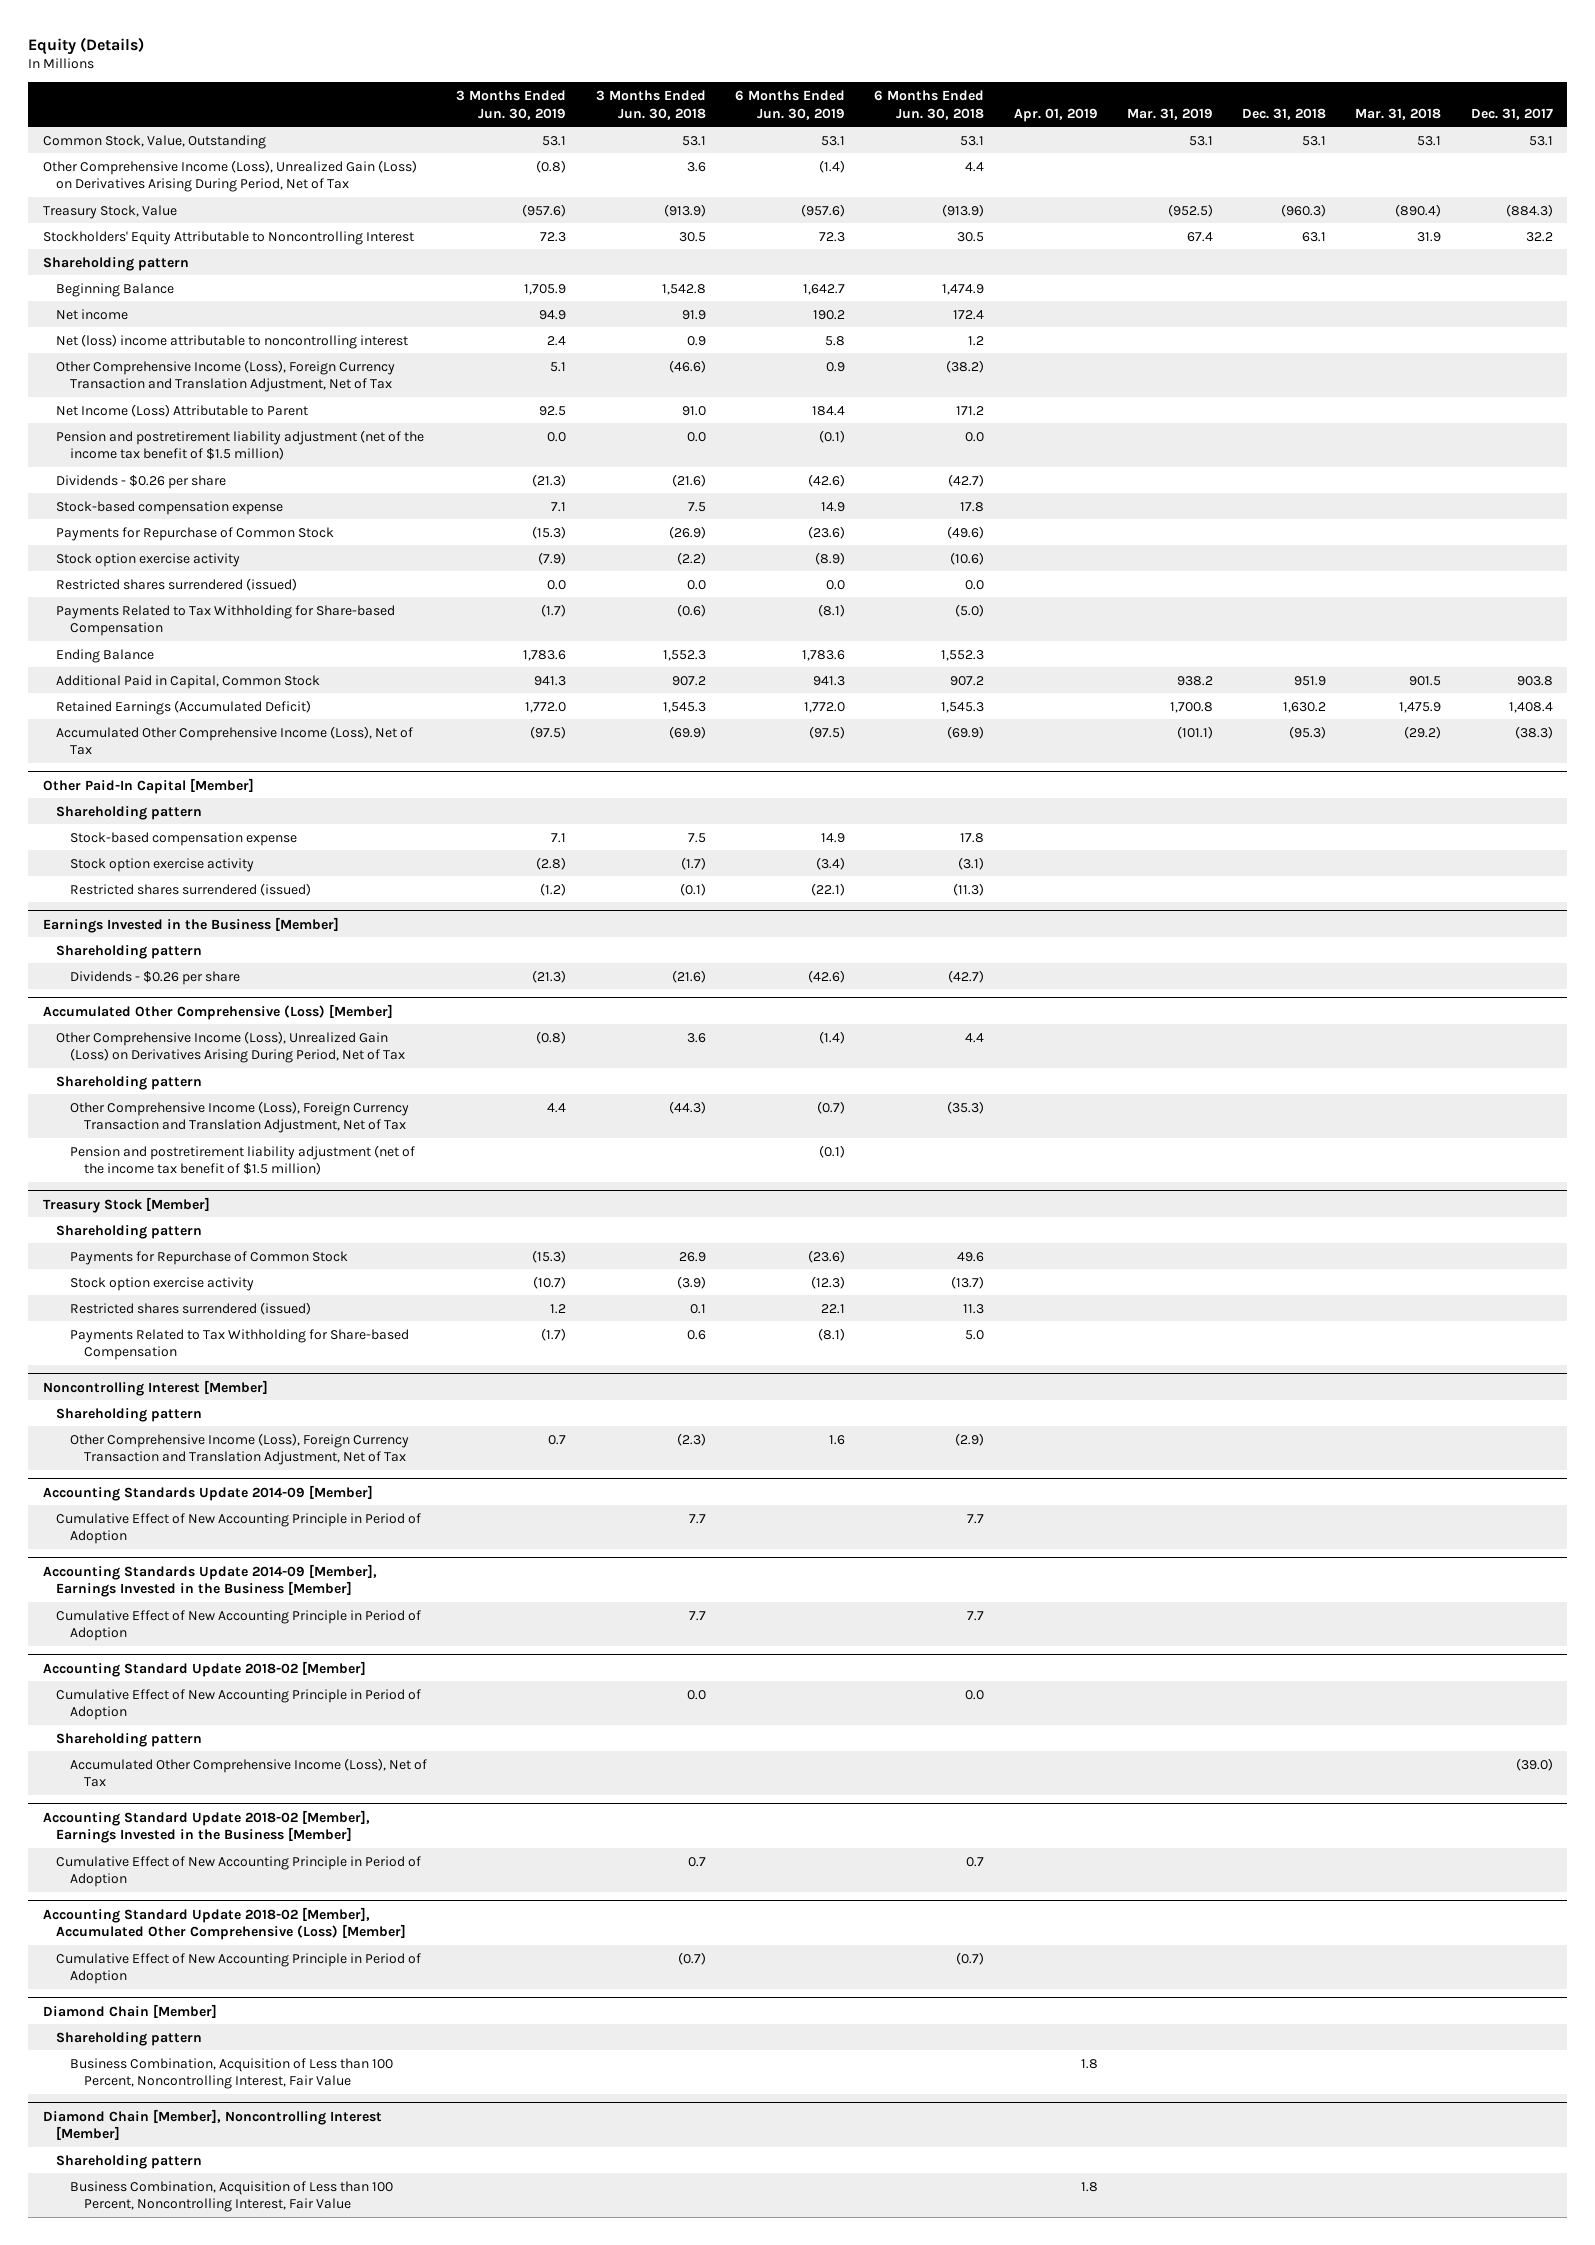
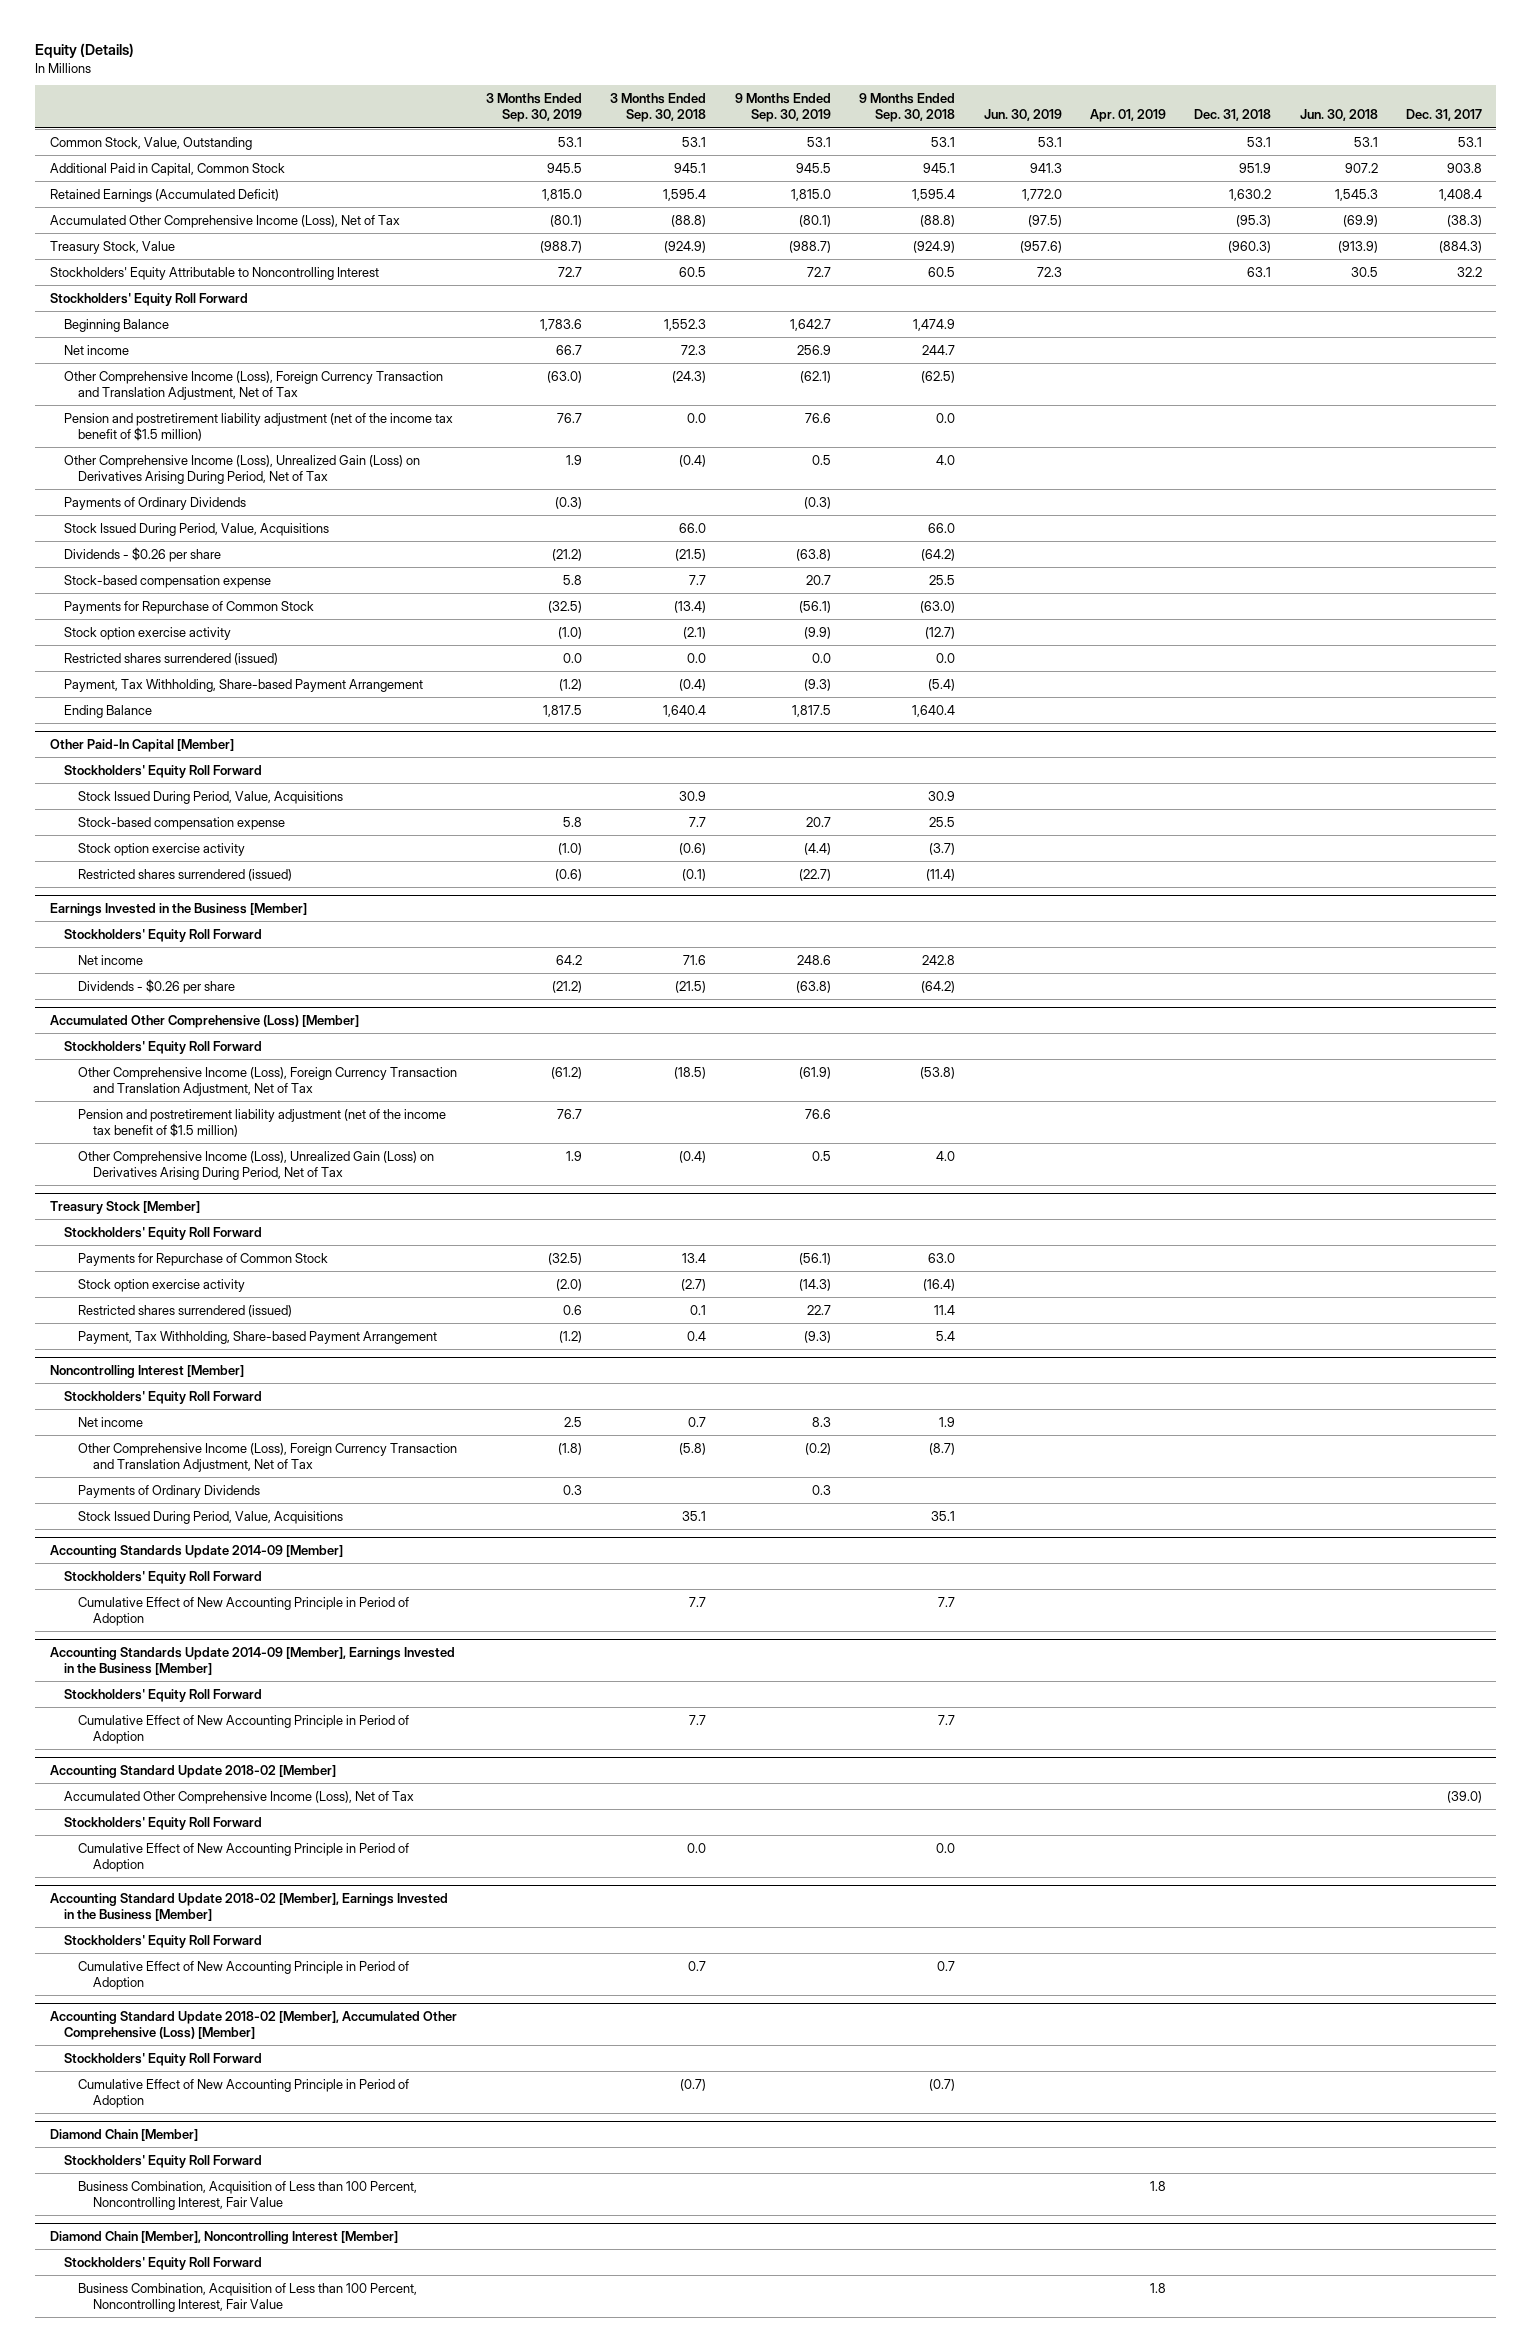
- | 3 Months Ended Jun. 30, 2019 | 3 Months Ended Jun. 30, 2018 | 6 Months Ended Jun. 30, 2019 | 6 Months Ended Jun. 30, 2018 | Apr. 01, 2019 | Mar. 31, 2019 | Dec. 31, 2018 | Mar. 31, 2018 | Dec. 31, 2017
+ | 3 Months Ended Sep. 30, 2019 | 3 Months Ended Sep. 30, 2018 | 9 Months Ended Sep. 30, 2019 | 9 Months Ended Sep. 30, 2018 | Jun. 30, 2019 | Apr. 01, 2019 | Dec. 31, 2018 | Jun. 30, 2018 | Dec. 31, 2017
moved up: Additional Paid in Capital, Common Stock | 945.5 | 945.1 | 945.5 | 945.1 | 941.3 | | 951.9 | 907.2 | 903.8
moved up: Retained Earnings (Accumulated Deficit) | 1,815.0 | 1,595.4 | 1,815.0 | 1,595.4 | 1,772.0 | | 1,630.2 | 1,545.3 | 1,408.4
moved up: Accumulated Other Comprehensive Income (Loss), Net of Tax | (80.1) | (88.8) | (80.1) | (88.8) | (97.5) | | (95.3) | (69.9) | (38.3)
- Shareholding pattern
+ Stockholders' Equity Roll Forward
- Net (loss) income attributable to noncontrolling interest | 2.4 | 0.9 | 5.8 | 1.2 | | | | |
- Net Income (Loss) Attributable to Parent | 92.5 | 91.0 | 184.4 | 171.2 | | | | |
moved down: Other Comprehensive Income (Loss), Unrealized Gain (Loss) on Derivatives Arising During Period, Net of Tax | 1.9 | (0.4) | 0.5 | 4.0 | | | | |
+ Payments of Ordinary Dividends | (0.3) | | (0.3) | | | | | |
+ Stock Issued During Period, Value, Acquisitions | | 66.0 | | 66.0 | | | | |
- Payments Related to Tax Withholding for Share-based Compensation | (1.7) | (0.6) | (8.1) | (5.0) | | | | |
+ Payment, Tax Withholding, Share-based Payment Arrangement | (1.2) | (0.4) | (9.3) | (5.4) | | | | |
@ Other Paid-In Capital [Member]
- Shareholding pattern
+ Stockholders' Equity Roll Forward
+ Stock Issued During Period, Value, Acquisitions | | 30.9 | | 30.9 | | | | |
@ Earnings Invested in the Business [Member]
- Shareholding pattern
+ Stockholders' Equity Roll Forward
+ Net income | 64.2 | 71.6 | 248.6 | 242.8 | | | | |
@ Accumulated Other Comprehensive (Loss) [Member]
- Shareholding pattern
+ Stockholders' Equity Roll Forward
moved down: Other Comprehensive Income (Loss), Unrealized Gain (Loss) on Derivatives Arising During Period, Net of Tax | 1.9 | (0.4) | 0.5 | 4.0 | | | | |
@ Treasury Stock [Member]
- Shareholding pattern
+ Stockholders' Equity Roll Forward
- Payments Related to Tax Withholding for Share-based Compensation | (1.7) | 0.6 | (8.1) | 5.0 | | | | |
+ Payment, Tax Withholding, Share-based Payment Arrangement | (1.2) | 0.4 | (9.3) | 5.4 | | | | |
@ Noncontrolling Interest [Member]
- Shareholding pattern
+ Stockholders' Equity Roll Forward
+ Net income | 2.5 | 0.7 | 8.3 | 1.9 | | | | |
+ Payments of Ordinary Dividends | 0.3 | | 0.3 | | | | | |
+ Stock Issued During Period, Value, Acquisitions | | 35.1 | | 35.1 | | | | |
@ Accounting Standards Update 2014-09 [Member]
+ Stockholders' Equity Roll Forward
@ Accounting Standards Update 2014-09 [Member], Earnings Invested in the Business [Member]
+ Stockholders' Equity Roll Forward
@ Accounting Standard Update 2018-02 [Member]
- Shareholding pattern
+ Stockholders' Equity Roll Forward
moved down: Cumulative Effect of New Accounting Principle in Period of Adoption | | 0.0 | | 0.0 | | | | |
@ Accounting Standard Update 2018-02 [Member], Earnings Invested in the Business [Member]
+ Stockholders' Equity Roll Forward
@ Accounting Standard Update 2018-02 [Member], Accumulated Other Comprehensive (Loss) [Member]
+ Stockholders' Equity Roll Forward
@ Diamond Chain [Member]
- Shareholding pattern
+ Stockholders' Equity Roll Forward
@ Diamond Chain [Member], Noncontrolling Interest [Member]
- Shareholding pattern
+ Stockholders' Equity Roll Forward

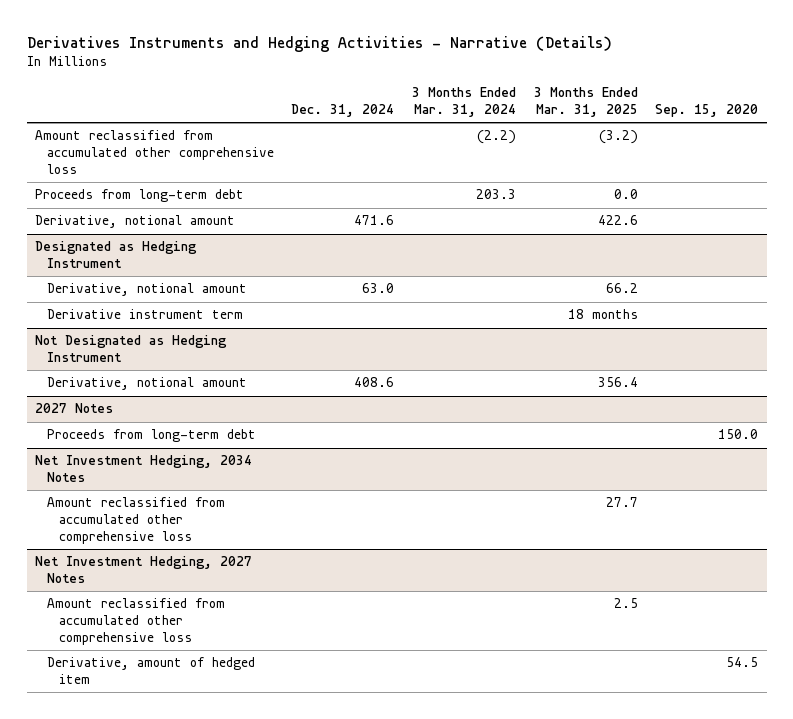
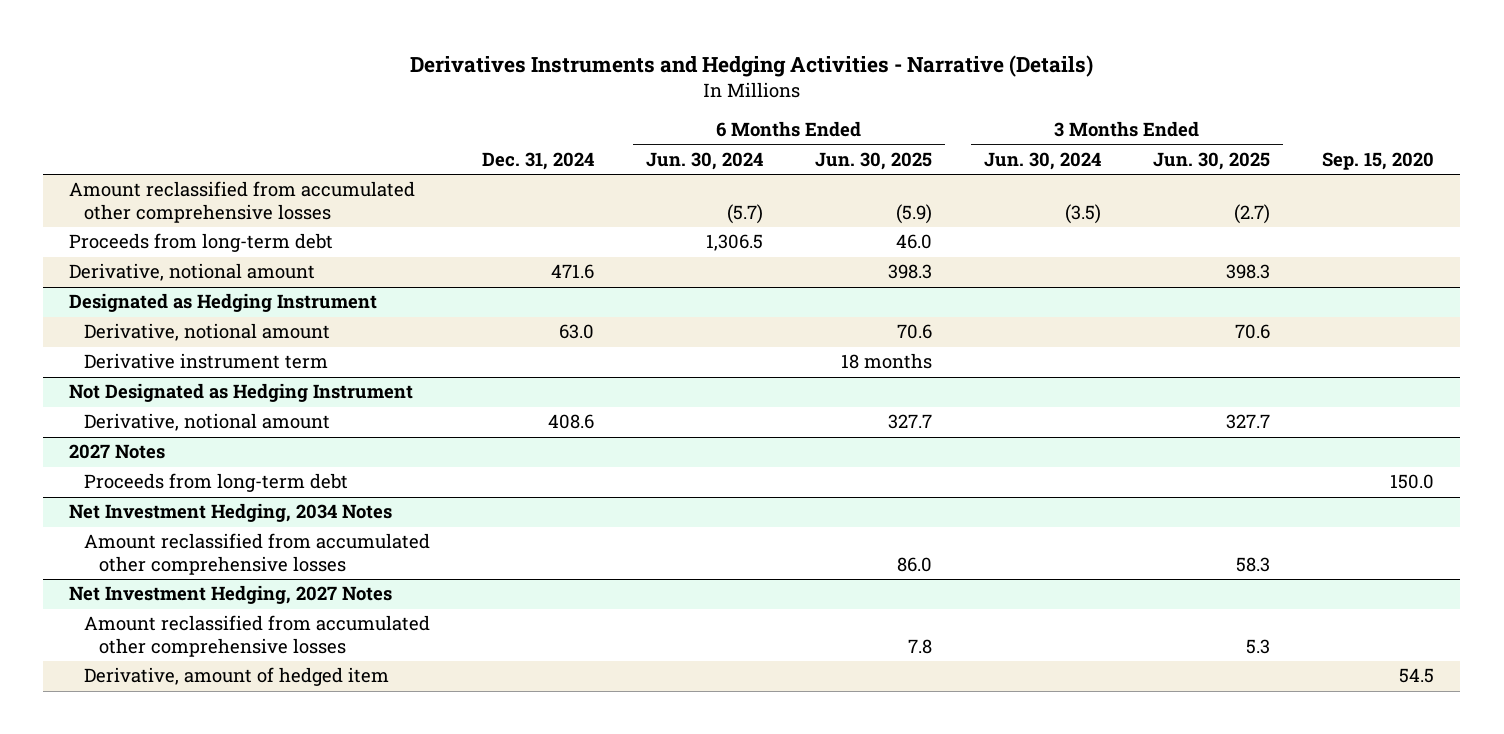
- | Dec. 31, 2024 | 3 Months Ended Mar. 31, 2024 | 3 Months Ended Mar. 31, 2025 | Sep. 15, 2020
+ | Dec. 31, 2024 | 6 Months Ended Jun. 30, 2024 | 6 Months Ended Jun. 30, 2025 | 3 Months Ended Jun. 30, 2024 | 3 Months Ended Jun. 30, 2025 | Sep. 15, 2020
- Amount reclassified from accumulated other comprehensive loss | | (2.2) | (3.2) |
+ Amount reclassified from accumulated other comprehensive losses | | (5.7) | (5.9) | (3.5) | (2.7) |
@ Net Investment Hedging, 2034 Notes
- Amount reclassified from accumulated other comprehensive loss | | | 27.7 |
+ Amount reclassified from accumulated other comprehensive losses | | | 86.0 | | 58.3 |
@ Net Investment Hedging, 2027 Notes
- Amount reclassified from accumulated other comprehensive loss | | | 2.5 |
+ Amount reclassified from accumulated other comprehensive losses | | | 7.8 | | 5.3 |

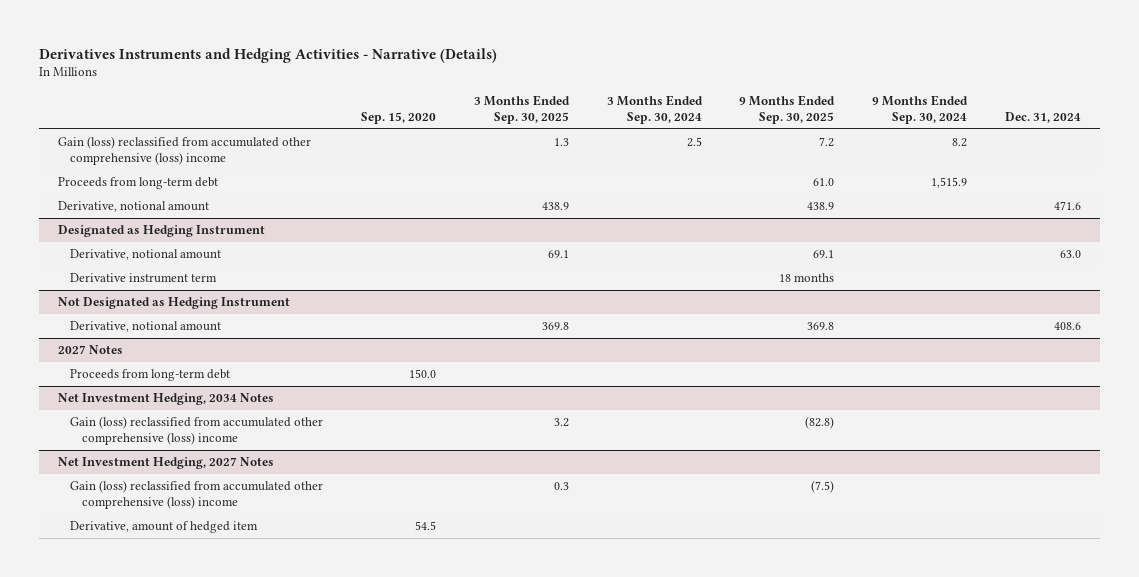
- | Dec. 31, 2024 | 6 Months Ended Jun. 30, 2024 | 6 Months Ended Jun. 30, 2025 | 3 Months Ended Jun. 30, 2024 | 3 Months Ended Jun. 30, 2025 | Sep. 15, 2020
+ | Sep. 15, 2020 | 3 Months Ended Sep. 30, 2025 | 3 Months Ended Sep. 30, 2024 | 9 Months Ended Sep. 30, 2025 | 9 Months Ended Sep. 30, 2024 | Dec. 31, 2024
- Amount reclassified from accumulated other comprehensive losses | | (5.7) | (5.9) | (3.5) | (2.7) |
+ Gain (loss) reclassified from accumulated other comprehensive (loss) income | | 1.3 | 2.5 | 7.2 | 8.2 |
@ Net Investment Hedging, 2034 Notes
- Amount reclassified from accumulated other comprehensive losses | | | 86.0 | | 58.3 |
+ Gain (loss) reclassified from accumulated other comprehensive (loss) income | | 3.2 | | (82.8) | |
@ Net Investment Hedging, 2027 Notes
- Amount reclassified from accumulated other comprehensive losses | | | 7.8 | | 5.3 |
+ Gain (loss) reclassified from accumulated other comprehensive (loss) income | | 0.3 | | (7.5) | |

